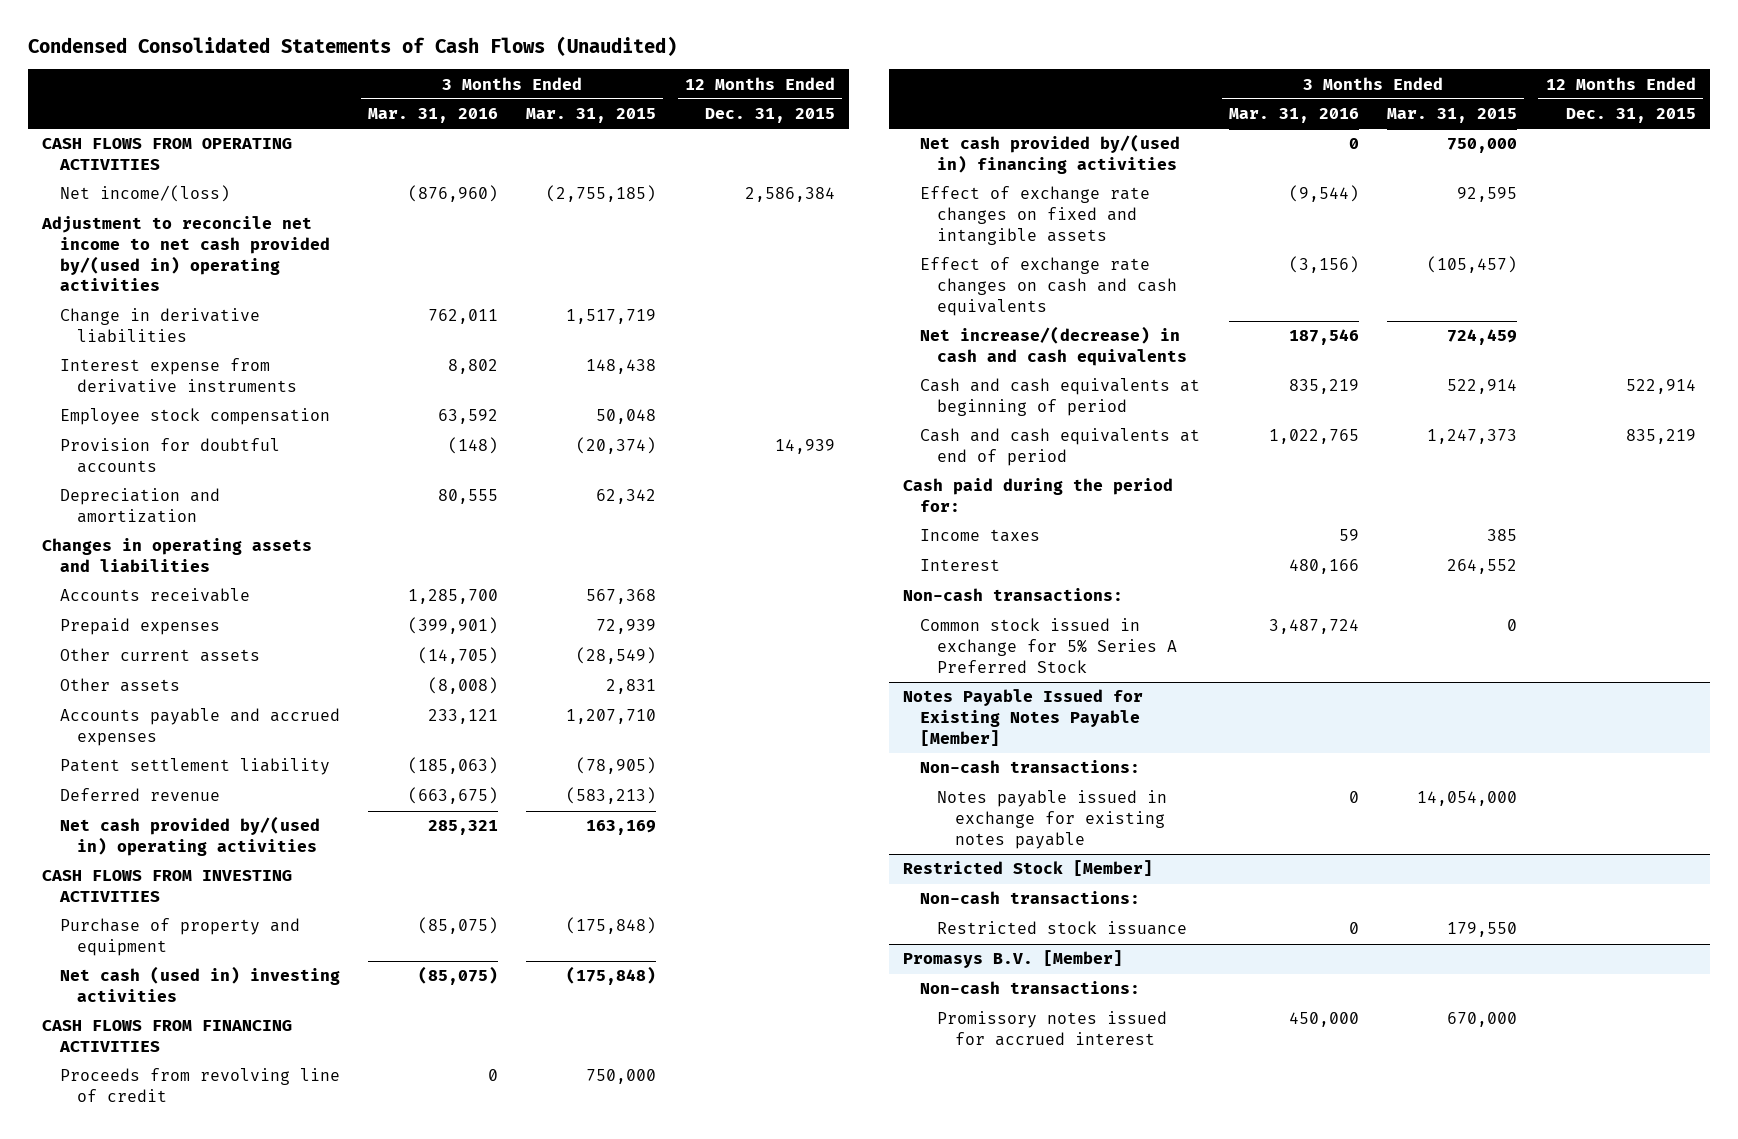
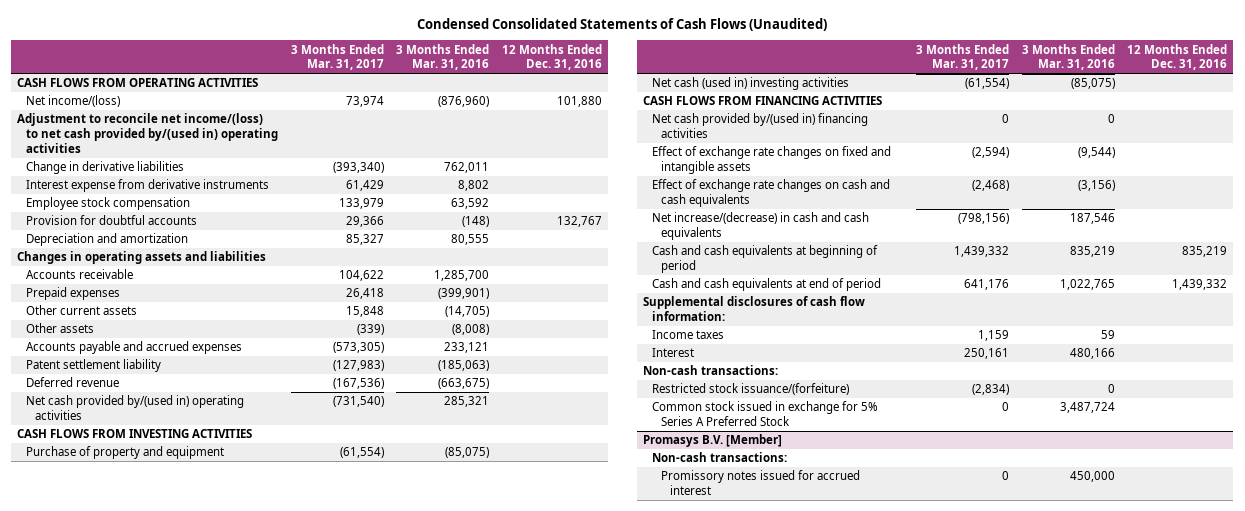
- | 3 Months Ended Mar. 31, 2016 | 3 Months Ended Mar. 31, 2015 | 12 Months Ended Dec. 31, 2015
+ | 3 Months Ended Mar. 31, 2017 | 3 Months Ended Mar. 31, 2016 | 12 Months Ended Dec. 31, 2016
- Adjustment to reconcile net income to net cash provided by/(used in) operating activities
+ Adjustment to reconcile net income/(loss) to net cash provided by/(used in) operating activities
- Proceeds from revolving line of credit | 0 | 750,000 |
- Cash paid during the period for:
+ Supplemental disclosures of cash flow information:
+ Restricted stock issuance/(forfeiture) | (2,834) | 0 |
- Notes Payable Issued for Existing Notes Payable [Member]
- Non-cash transactions:
- Notes payable issued in exchange for existing notes payable | 0 | 14,054,000 |
- Restricted Stock [Member]
- Non-cash transactions:
- Restricted stock issuance | 0 | 179,550 |

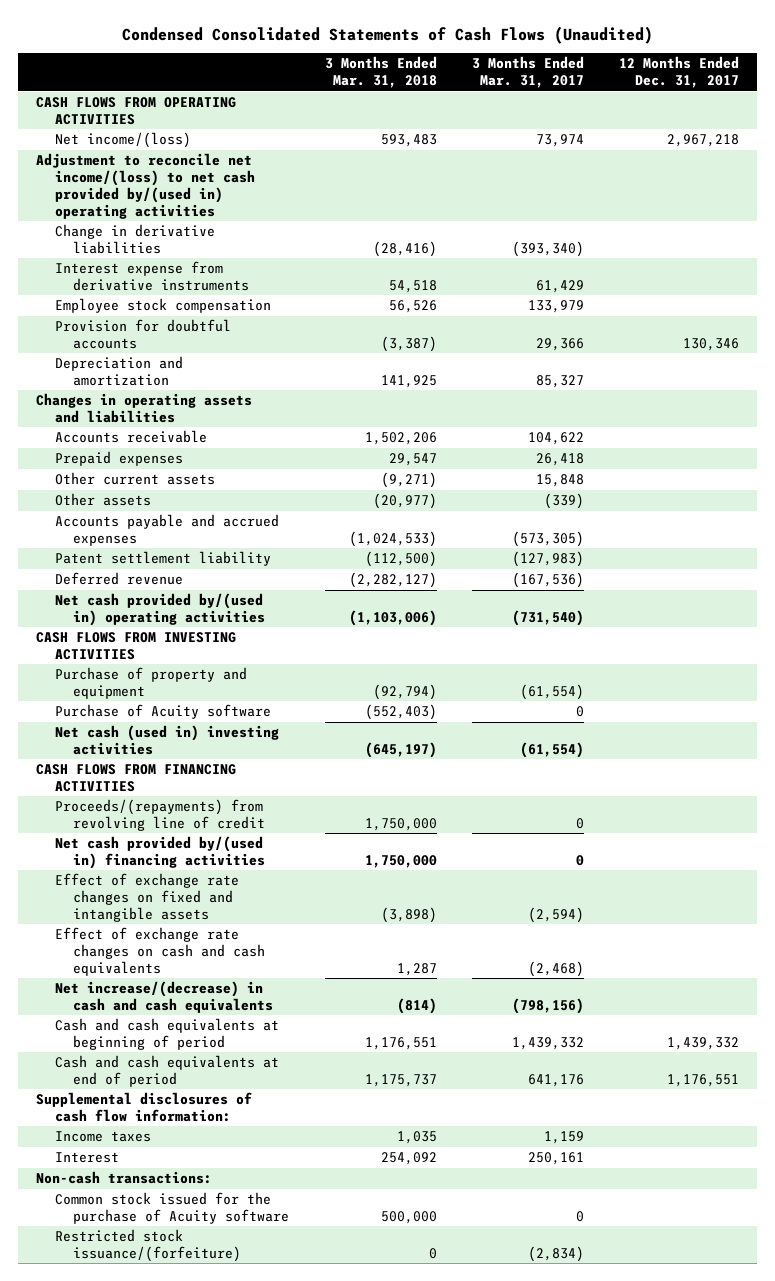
- | 3 Months Ended Mar. 31, 2017 | 3 Months Ended Mar. 31, 2016 | 12 Months Ended Dec. 31, 2016
+ | 3 Months Ended Mar. 31, 2018 | 3 Months Ended Mar. 31, 2017 | 12 Months Ended Dec. 31, 2017
+ Purchase of Acuity software | (552,403) | 0 |
+ Proceeds/(repayments) from revolving line of credit | 1,750,000 | 0 |
+ Common stock issued for the purchase of Acuity software | 500,000 | 0 |
- Common stock issued in exchange for 5% Series A Preferred Stock | 0 | 3,487,724 |
- Promasys B.V. [Member]
- Non-cash transactions:
- Promissory notes issued for accrued interest | 0 | 450,000 |

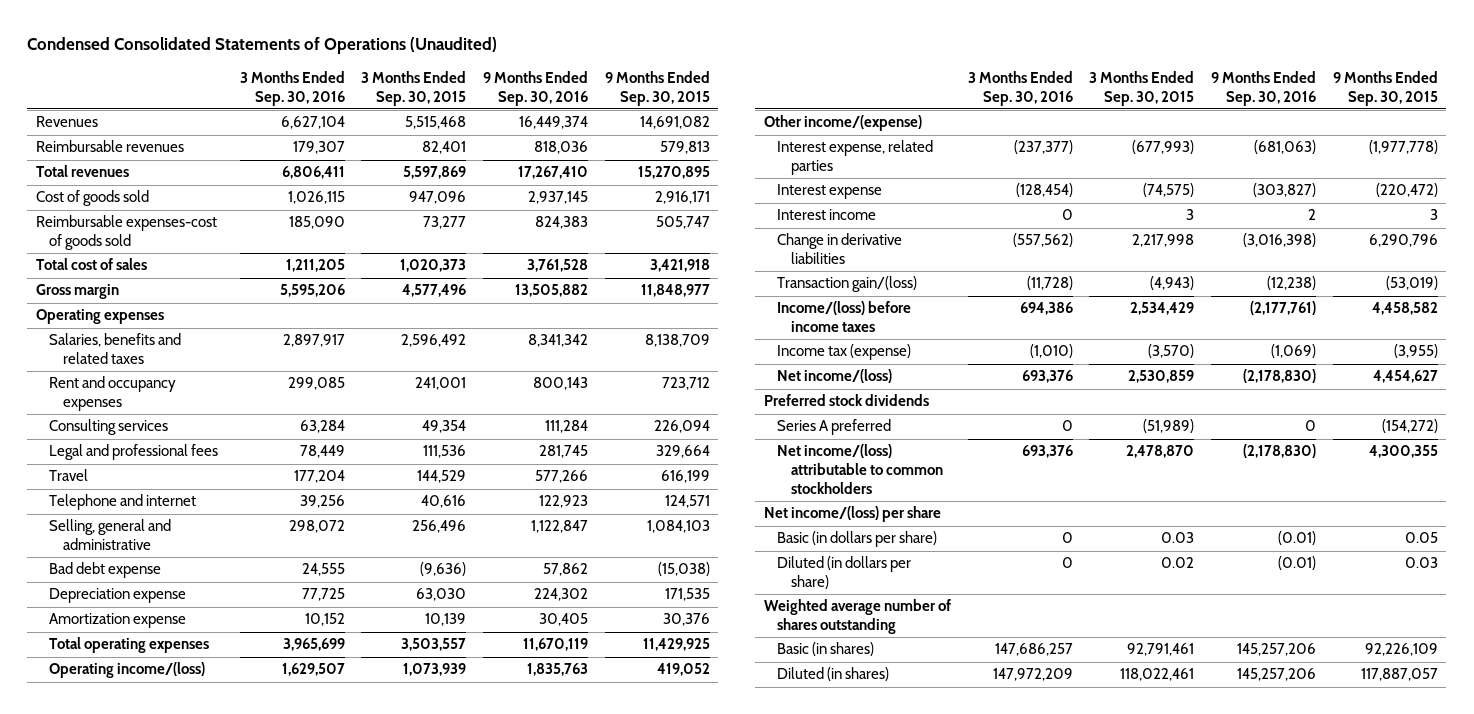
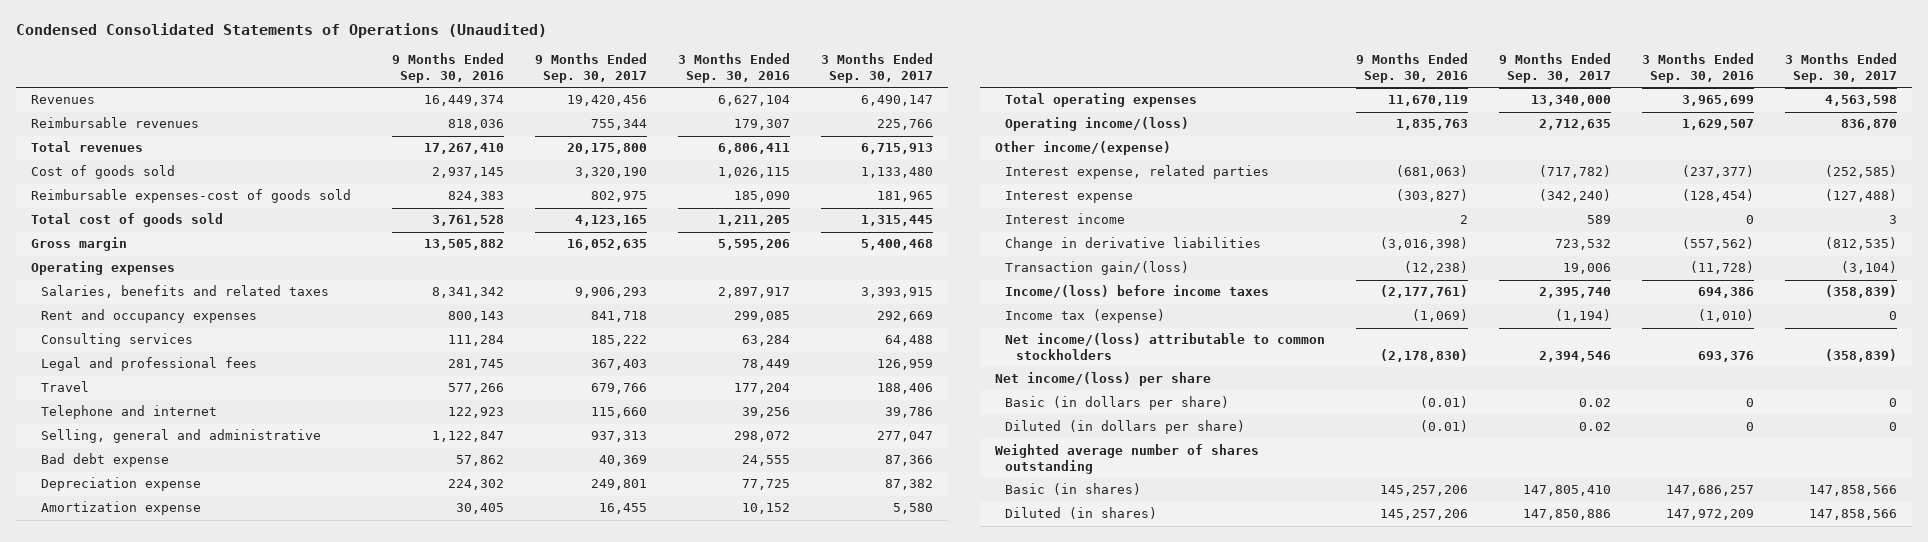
- | 3 Months Ended Sep. 30, 2016 | 3 Months Ended Sep. 30, 2015 | 9 Months Ended Sep. 30, 2016 | 9 Months Ended Sep. 30, 2015
+ | 9 Months Ended Sep. 30, 2016 | 9 Months Ended Sep. 30, 2017 | 3 Months Ended Sep. 30, 2016 | 3 Months Ended Sep. 30, 2017
- Total cost of sales | 1,211,205 | 1,020,373 | 3,761,528 | 3,421,918
+ Total cost of goods sold | 3,761,528 | 4,123,165 | 1,211,205 | 1,315,445
- Net income/(loss) | 693,376 | 2,530,859 | (2,178,830) | 4,454,627
- Preferred stock dividends
- Series A preferred | 0 | (51,989) | 0 | (154,272)

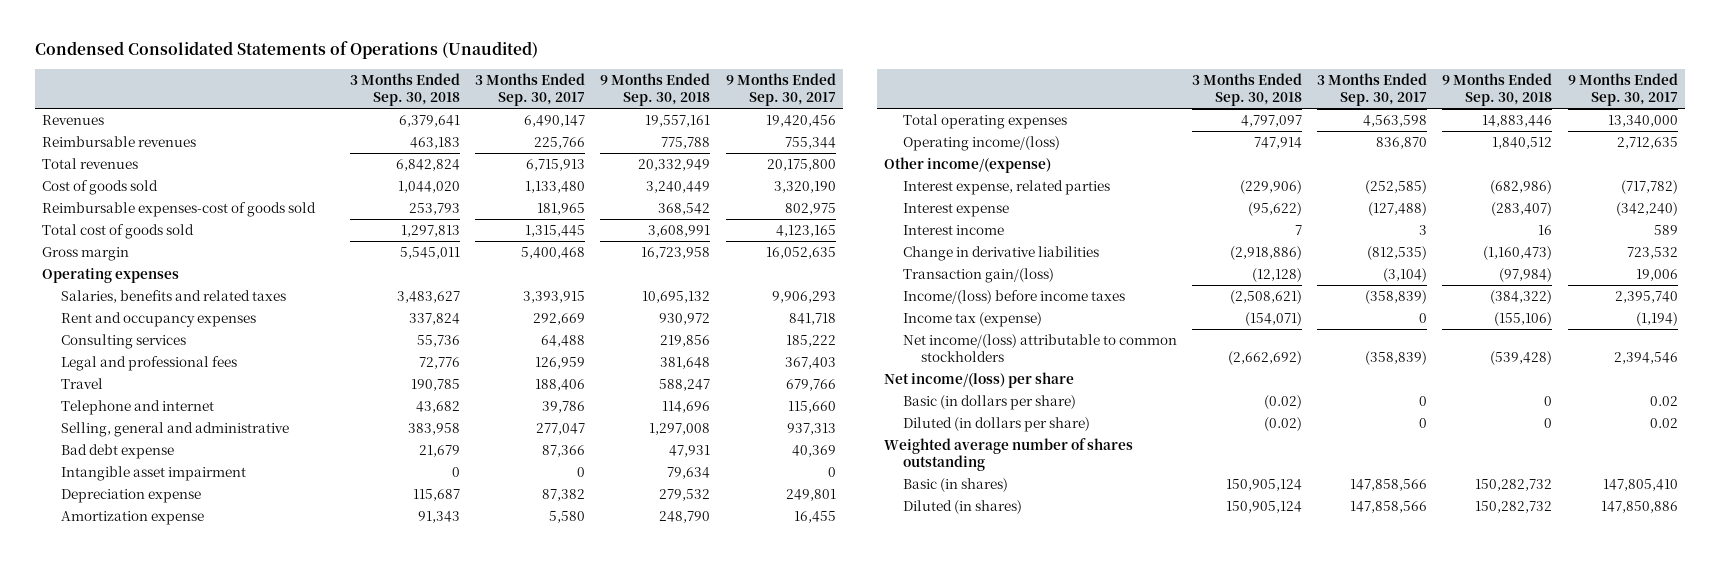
- | 9 Months Ended Sep. 30, 2016 | 9 Months Ended Sep. 30, 2017 | 3 Months Ended Sep. 30, 2016 | 3 Months Ended Sep. 30, 2017
+ | 3 Months Ended Sep. 30, 2018 | 3 Months Ended Sep. 30, 2017 | 9 Months Ended Sep. 30, 2018 | 9 Months Ended Sep. 30, 2017
+ Intangible asset impairment | 0 | 0 | 79,634 | 0

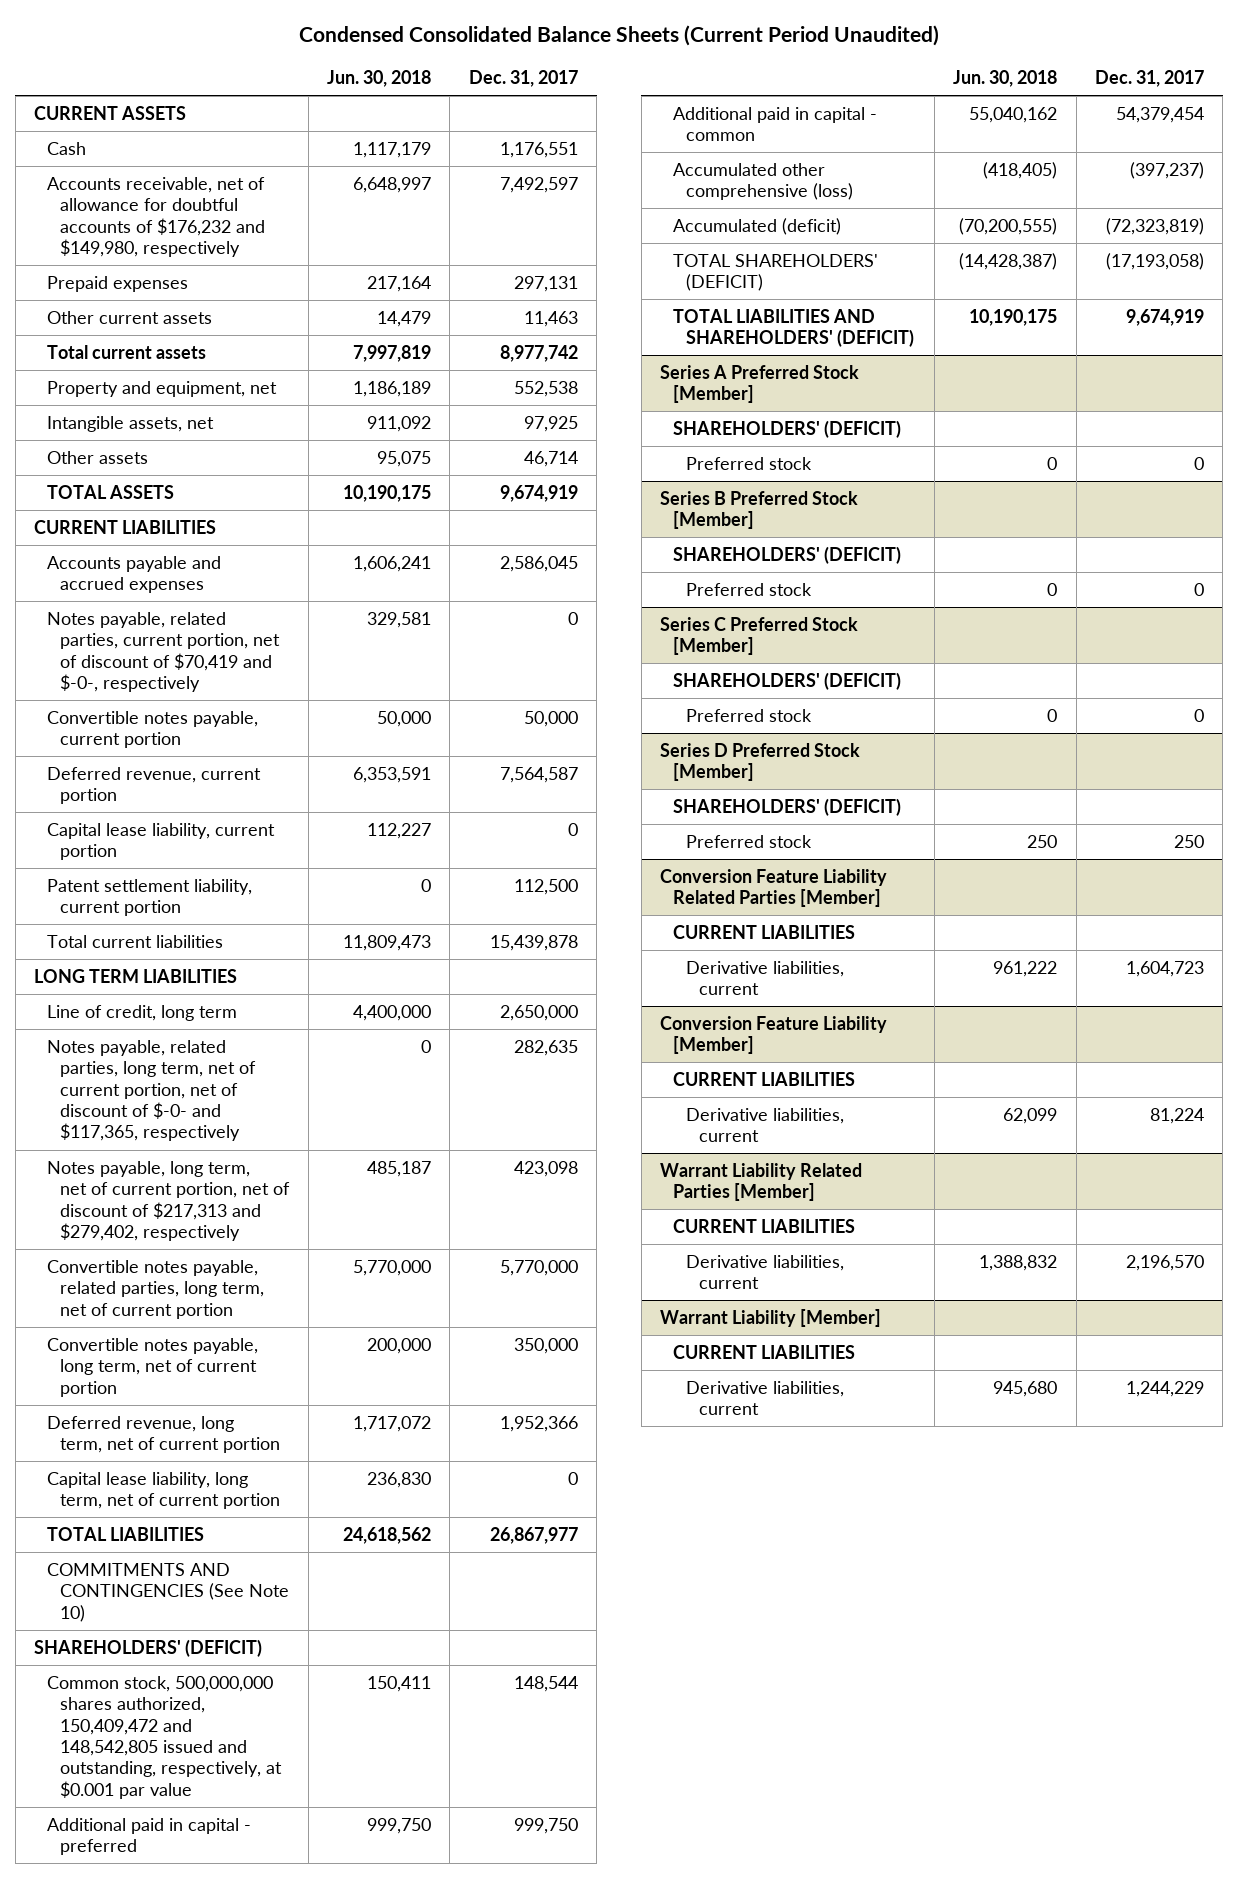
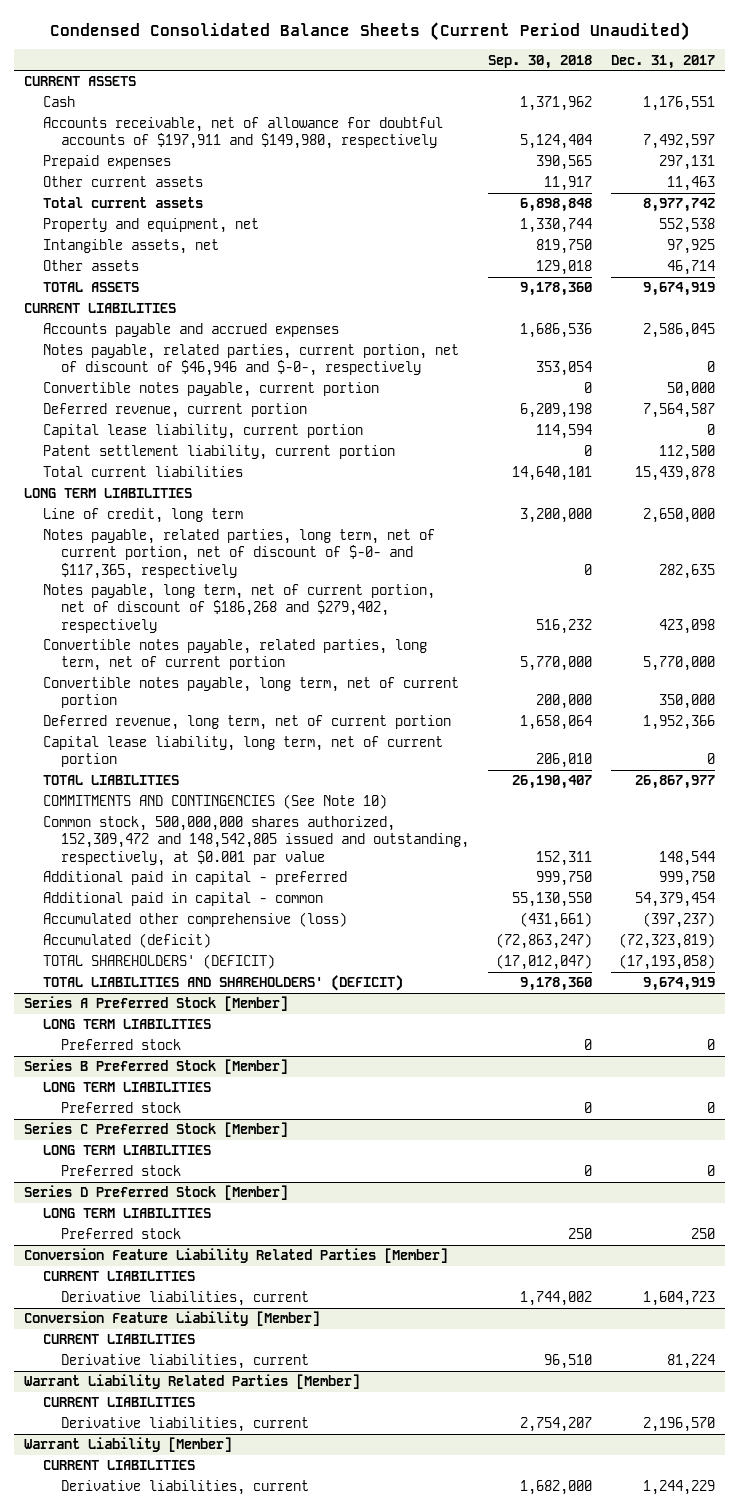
- | Jun. 30, 2018 | Dec. 31, 2017
+ | Sep. 30, 2018 | Dec. 31, 2017
- Accounts receivable, net of allowance for doubtful accounts of $176,232 and $149,980, respectively | 6,648,997 | 7,492,597
+ Accounts receivable, net of allowance for doubtful accounts of $197,911 and $149,980, respectively | 5,124,404 | 7,492,597
- Notes payable, related parties, current portion, net of discount of $70,419 and $-0-, respectively | 329,581 | 0
+ Notes payable, related parties, current portion, net of discount of $46,946 and $-0-, respectively | 353,054 | 0
- Notes payable, long term, net of current portion, net of discount of $217,313 and $279,402, respectively | 485,187 | 423,098
+ Notes payable, long term, net of current portion, net of discount of $186,268 and $279,402, respectively | 516,232 | 423,098
- SHAREHOLDERS' (DEFICIT)
- Common stock, 500,000,000 shares authorized, 150,409,472 and 148,542,805 issued and outstanding, respectively, at $0.001 par value | 150,411 | 148,544
+ Common stock, 500,000,000 shares authorized, 152,309,472 and 148,542,805 issued and outstanding, respectively, at $0.001 par value | 152,311 | 148,544
@ Series A Preferred Stock [Member]
- SHAREHOLDERS' (DEFICIT)
+ LONG TERM LIABILITIES
@ Series B Preferred Stock [Member]
- SHAREHOLDERS' (DEFICIT)
+ LONG TERM LIABILITIES
@ Series C Preferred Stock [Member]
- SHAREHOLDERS' (DEFICIT)
+ LONG TERM LIABILITIES
@ Series D Preferred Stock [Member]
- SHAREHOLDERS' (DEFICIT)
+ LONG TERM LIABILITIES

